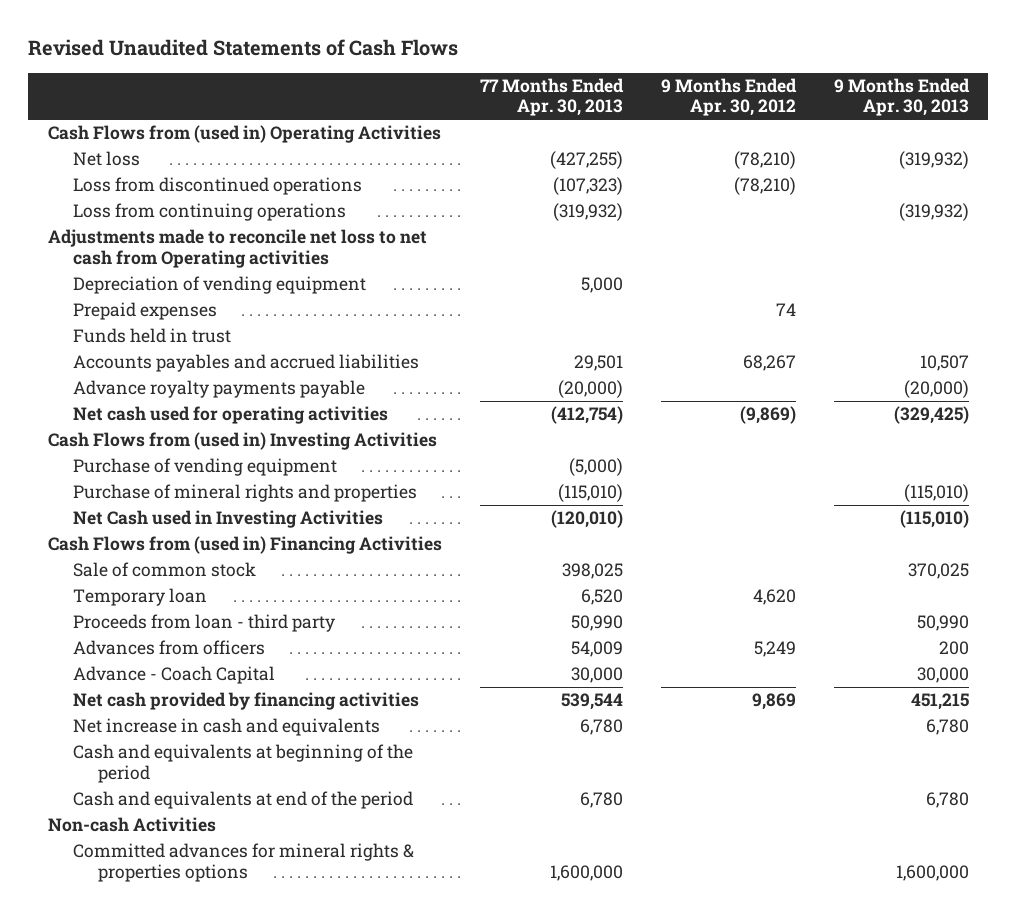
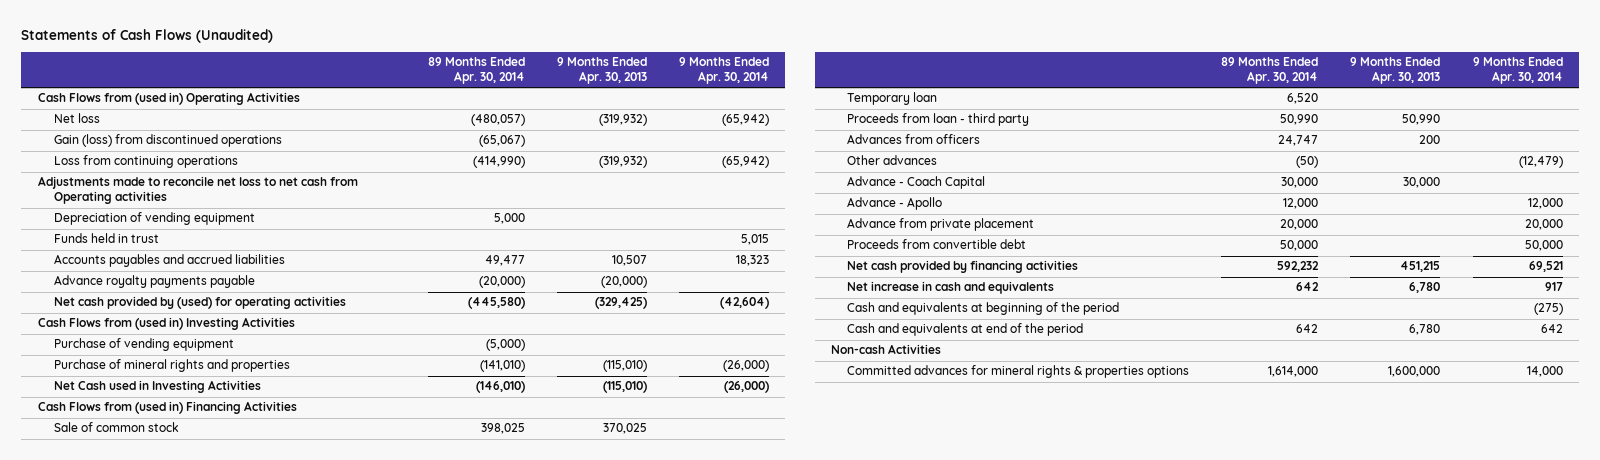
- Revised Unaudited Statements of Cash Flows
+ Statements of Cash Flows (Unaudited)
- | 77 Months Ended Apr. 30, 2013 | 9 Months Ended Apr. 30, 2012 | 9 Months Ended Apr. 30, 2013
+ | 89 Months Ended Apr. 30, 2014 | 9 Months Ended Apr. 30, 2013 | 9 Months Ended Apr. 30, 2014
- Loss from discontinued operations | (107,323) | (78,210) |
+ Gain (loss) from discontinued operations | (65,067) | |
- Prepaid expenses | | 74 |
- Net cash used for operating activities | (412,754) | (9,869) | (329,425)
+ Net cash provided by (used) for operating activities | (445,580) | (329,425) | (42,604)
+ Other advances | (50) | | (12,479)
+ Advance - Apollo | 12,000 | | 12,000
+ Advance from private placement | 20,000 | | 20,000
+ Proceeds from convertible debt | 50,000 | | 50,000

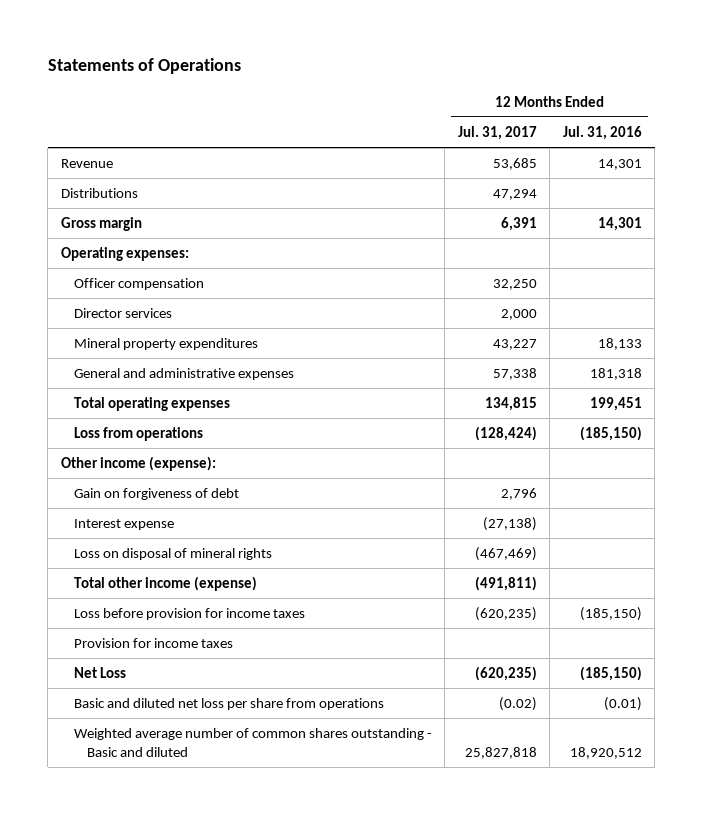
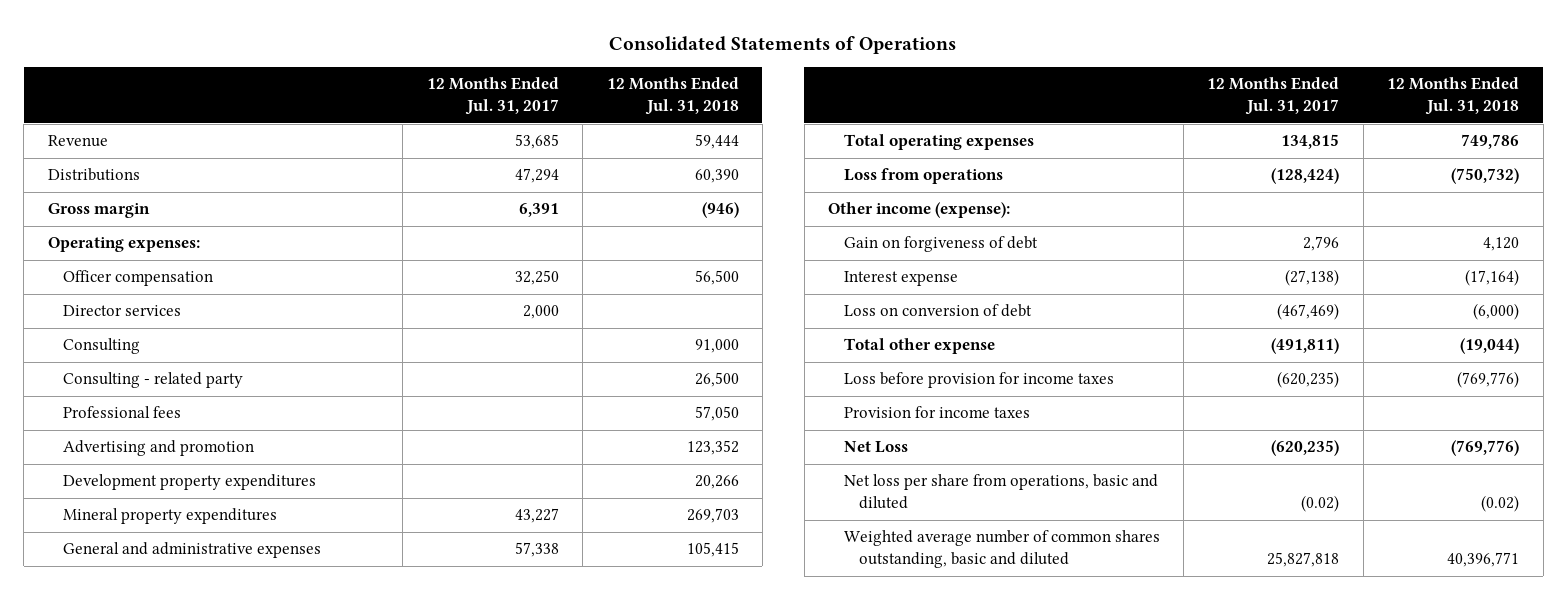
- Statements of Operations
+ Consolidated Statements of Operations
- | 12 Months Ended Jul. 31, 2017 | 12 Months Ended Jul. 31, 2016
+ | 12 Months Ended Jul. 31, 2017 | 12 Months Ended Jul. 31, 2018
+ Consulting | | 91,000
+ Consulting - related party | | 26,500
+ Professional fees | | 57,050
+ Advertising and promotion | | 123,352
+ Development property expenditures | | 20,266
- Loss on disposal of mineral rights | (467,469) |
- Total other income (expense) | (491,811) |
+ Loss on conversion of debt | (467,469) | (6,000)
+ Total other expense | (491,811) | (19,044)
- Basic and diluted net loss per share from operations | (0.02) | (0.01)
- Weighted average number of common shares outstanding - Basic and diluted | 25,827,818 | 18,920,512
+ Net loss per share from operations, basic and diluted | (0.02) | (0.02)
+ Weighted average number of common shares outstanding, basic and diluted | 25,827,818 | 40,396,771

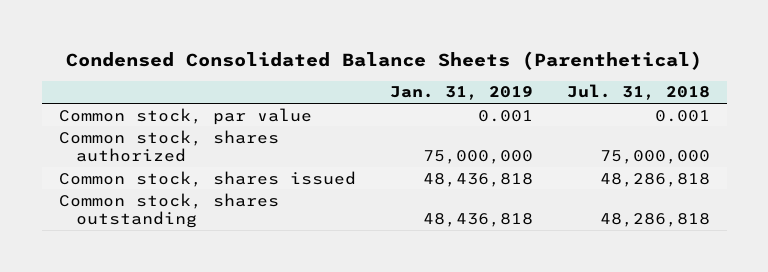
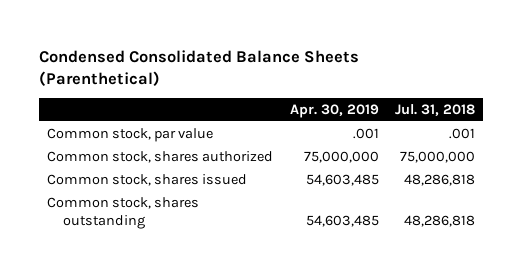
- | Jan. 31, 2019 | Jul. 31, 2018
+ | Apr. 30, 2019 | Jul. 31, 2018
- Common stock, par value | 0.001 | 0.001
+ Common stock, par value | .001 | .001

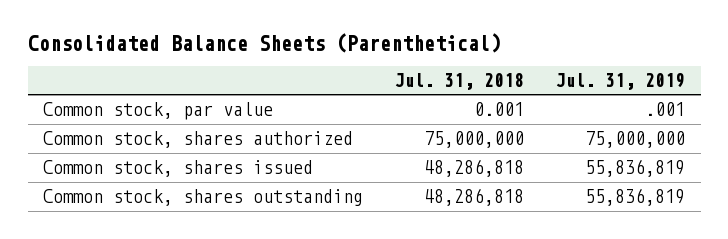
- Condensed Consolidated Balance Sheets (Parenthetical)
+ Consolidated Balance Sheets (Parenthetical)
- | Apr. 30, 2019 | Jul. 31, 2018
+ | Jul. 31, 2018 | Jul. 31, 2019
- Common stock, par value | .001 | .001
+ Common stock, par value | 0.001 | .001

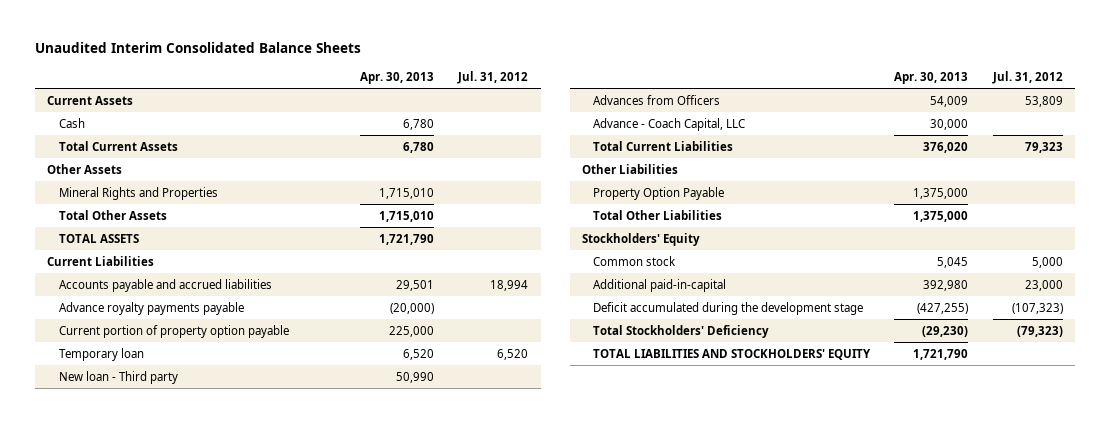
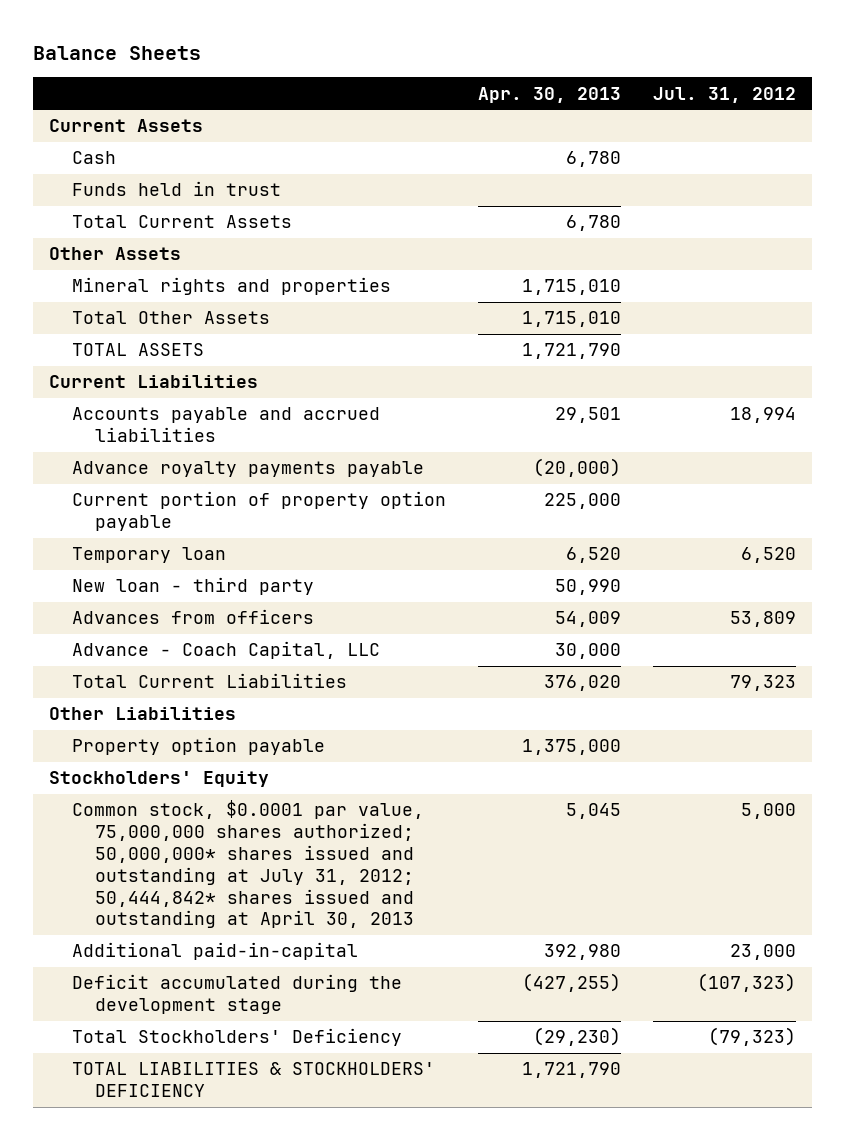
- Unaudited Interim Consolidated Balance Sheets
+ Balance Sheets
+ Funds held in trust
- Mineral Rights and Properties | 1,715,010 |
+ Mineral rights and properties | 1,715,010 |
- New loan - Third party | 50,990 |
- Advances from Officers | 54,009 | 53,809
+ New loan - third party | 50,990 |
+ Advances from officers | 54,009 | 53,809
- Property Option Payable | 1,375,000 |
- Total Other Liabilities | 1,375,000 |
+ Property option payable | 1,375,000 |
- Common stock | 5,045 | 5,000
+ Common stock, $0.0001 par value, 75,000,000 shares authorized; 50,000,000* shares issued and outstanding at July 31, 2012; 50,444,842* shares issued and outstanding at April 30, 2013 | 5,045 | 5,000
- TOTAL LIABILITIES AND STOCKHOLDERS' EQUITY | 1,721,790 |
+ TOTAL LIABILITIES & STOCKHOLDERS' DEFICIENCY | 1,721,790 |

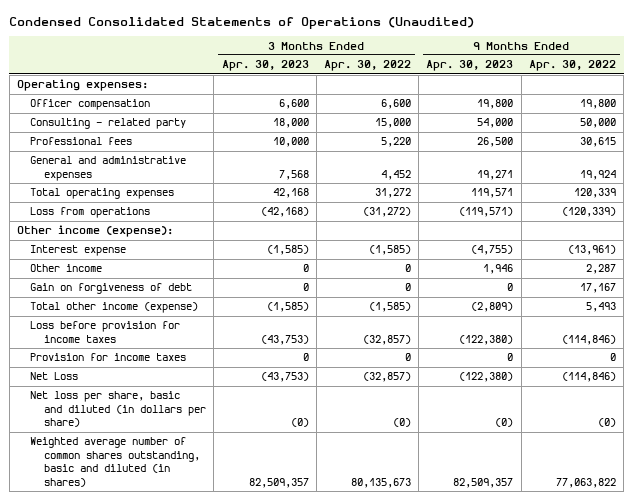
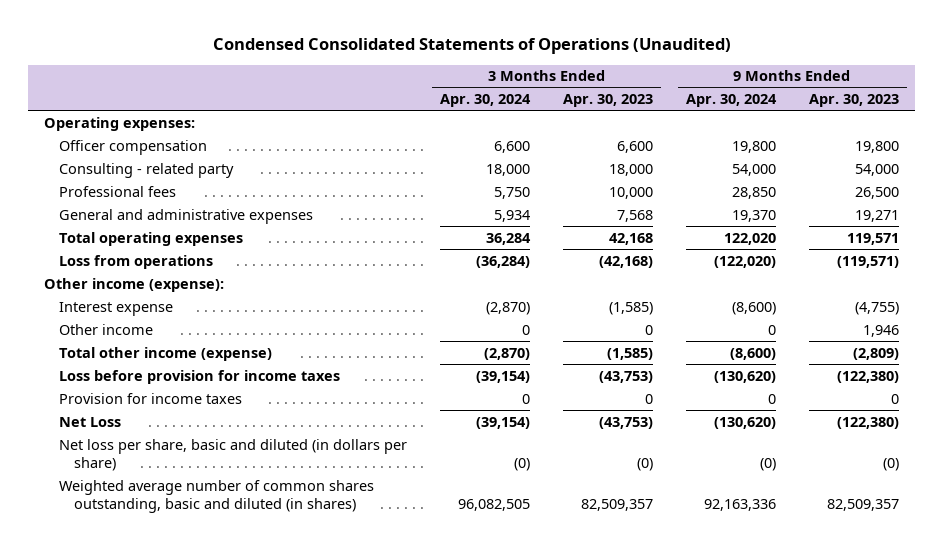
- | 3 Months Ended Apr. 30, 2023 | 3 Months Ended Apr. 30, 2022 | 9 Months Ended Apr. 30, 2023 | 9 Months Ended Apr. 30, 2022
+ | 3 Months Ended Apr. 30, 2024 | 3 Months Ended Apr. 30, 2023 | 9 Months Ended Apr. 30, 2024 | 9 Months Ended Apr. 30, 2023
- Gain on forgiveness of debt | 0 | 0 | 0 | 17,167

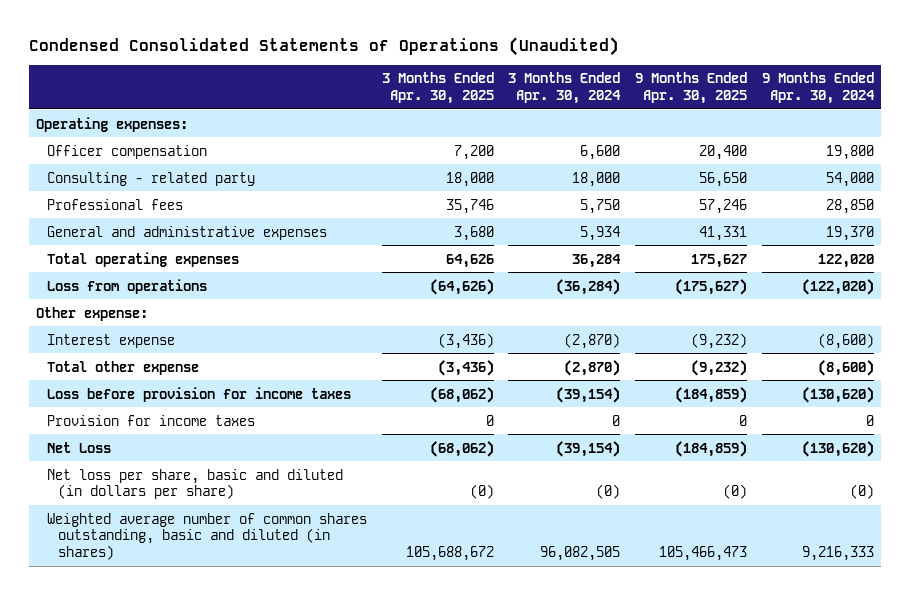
- | 3 Months Ended Apr. 30, 2024 | 3 Months Ended Apr. 30, 2023 | 9 Months Ended Apr. 30, 2024 | 9 Months Ended Apr. 30, 2023
+ | 3 Months Ended Apr. 30, 2025 | 3 Months Ended Apr. 30, 2024 | 9 Months Ended Apr. 30, 2025 | 9 Months Ended Apr. 30, 2024
- Other income (expense):
+ Other expense:
- Other income | 0 | 0 | 0 | 1,946
- Total other income (expense) | (2,870) | (1,585) | (8,600) | (2,809)
+ Total other expense | (3,436) | (2,870) | (9,232) | (8,600)
- Weighted average number of common shares outstanding, basic and diluted (in shares) | 96,082,505 | 82,509,357 | 92,163,336 | 82,509,357
+ Weighted average number of common shares outstanding, basic and diluted (in shares) | 105,688,672 | 96,082,505 | 105,466,473 | 9,216,333

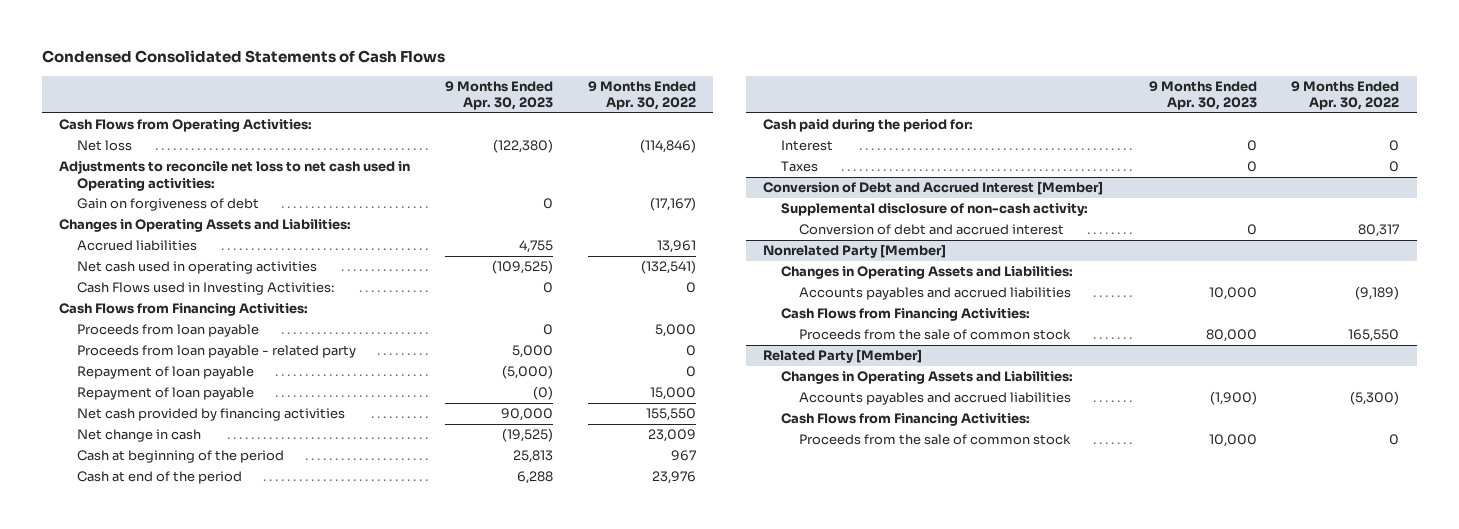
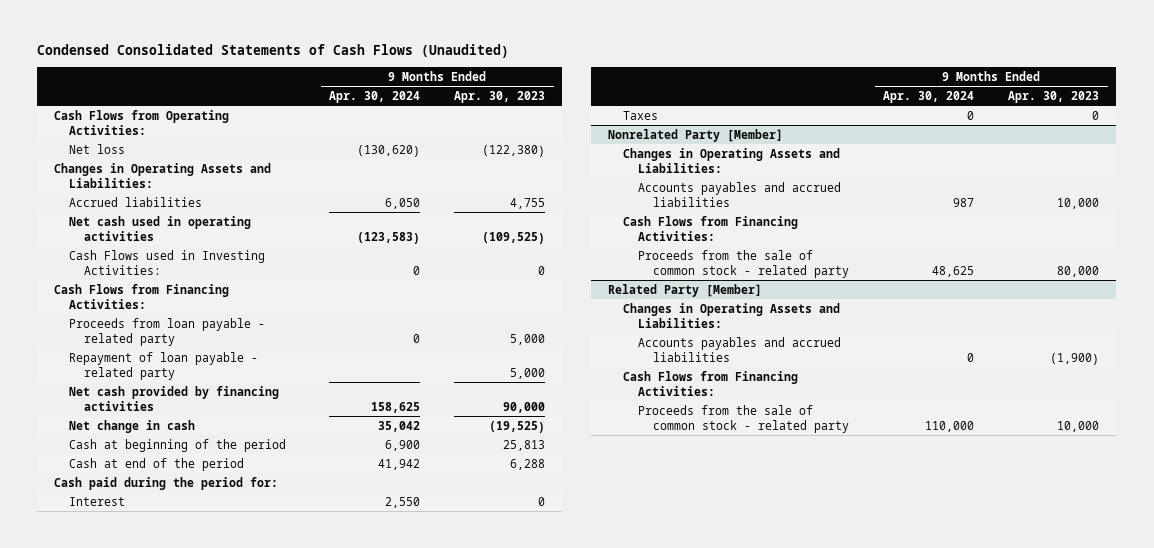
- Condensed Consolidated Statements of Cash Flows
+ Condensed Consolidated Statements of Cash Flows (Unaudited)
- | 9 Months Ended Apr. 30, 2023 | 9 Months Ended Apr. 30, 2022
+ | 9 Months Ended Apr. 30, 2024 | 9 Months Ended Apr. 30, 2023
- Adjustments to reconcile net loss to net cash used in Operating activities:
- Gain on forgiveness of debt | 0 | (17,167)
- Proceeds from loan payable | 0 | 5,000
- Repayment of loan payable | (5,000) | 0
- Repayment of loan payable | (0) | 15,000
+ Repayment of loan payable - related party | | 5,000
- Conversion of Debt and Accrued Interest [Member]
- Supplemental disclosure of non-cash activity:
- Conversion of debt and accrued interest | 0 | 80,317
@ Nonrelated Party [Member]
- Proceeds from the sale of common stock | 80,000 | 165,550
+ Proceeds from the sale of common stock - related party | 48,625 | 80,000
@ Related Party [Member]
- Proceeds from the sale of common stock | 10,000 | 0
+ Proceeds from the sale of common stock - related party | 110,000 | 10,000

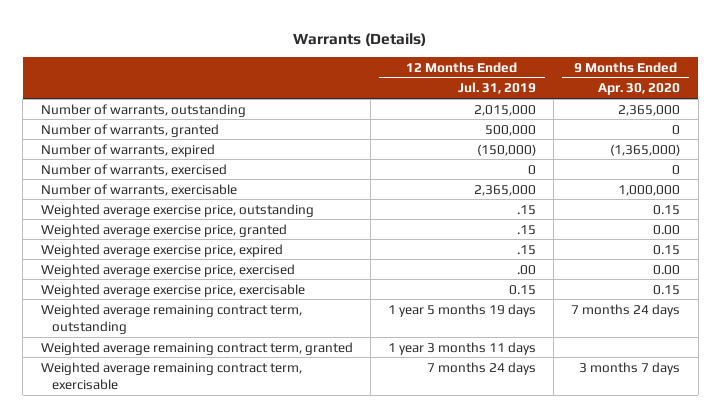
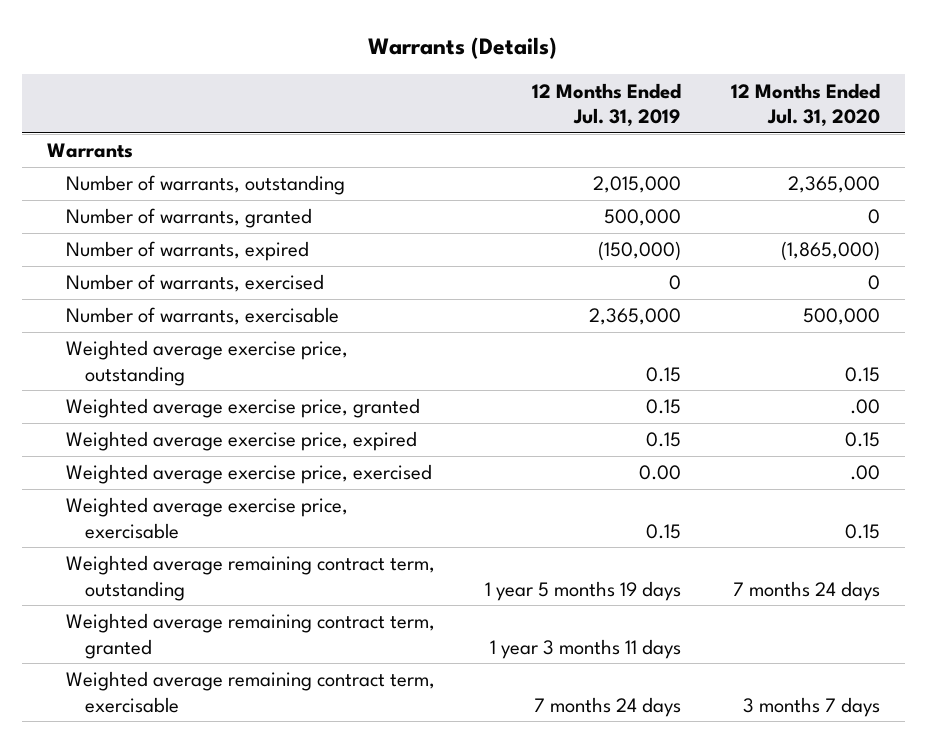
- | 12 Months Ended Jul. 31, 2019 | 9 Months Ended Apr. 30, 2020
+ | 12 Months Ended Jul. 31, 2019 | 12 Months Ended Jul. 31, 2020
+ Warrants
- Weighted average exercise price, outstanding | .15 | 0.15
- Weighted average exercise price, granted | .15 | 0.00
- Weighted average exercise price, expired | .15 | 0.15
- Weighted average exercise price, exercised | .00 | 0.00
+ Weighted average exercise price, outstanding | 0.15 | 0.15
+ Weighted average exercise price, granted | 0.15 | .00
+ Weighted average exercise price, expired | 0.15 | 0.15
+ Weighted average exercise price, exercised | 0.00 | .00

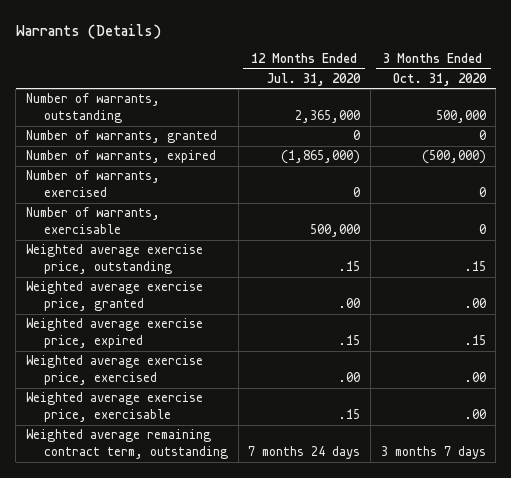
- | 12 Months Ended Jul. 31, 2019 | 12 Months Ended Jul. 31, 2020
+ | 12 Months Ended Jul. 31, 2020 | 3 Months Ended Oct. 31, 2020
- Warrants
- Weighted average exercise price, outstanding | 0.15 | 0.15
+ Weighted average exercise price, outstanding | .15 | .15
- Weighted average exercise price, expired | 0.15 | 0.15
+ Weighted average exercise price, expired | .15 | .15
- Weighted average exercise price, exercisable | 0.15 | 0.15
+ Weighted average exercise price, exercisable | .15 | .00
- Weighted average remaining contract term, granted | 1 year 3 months 11 days |
- Weighted average remaining contract term, exercisable | 7 months 24 days | 3 months 7 days

